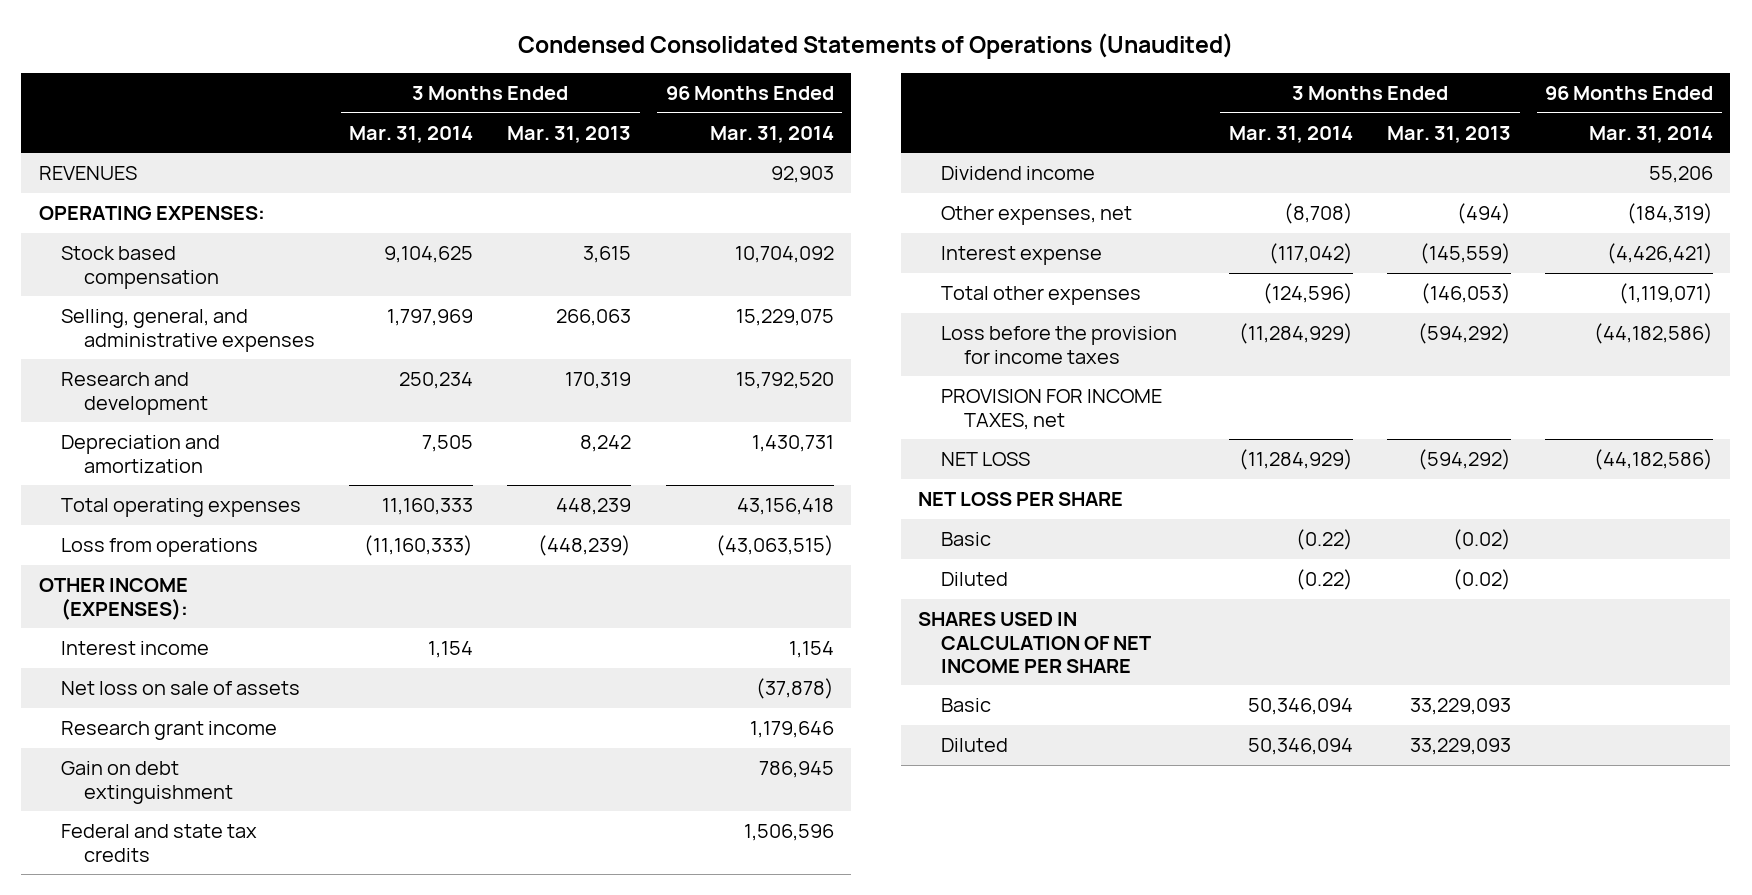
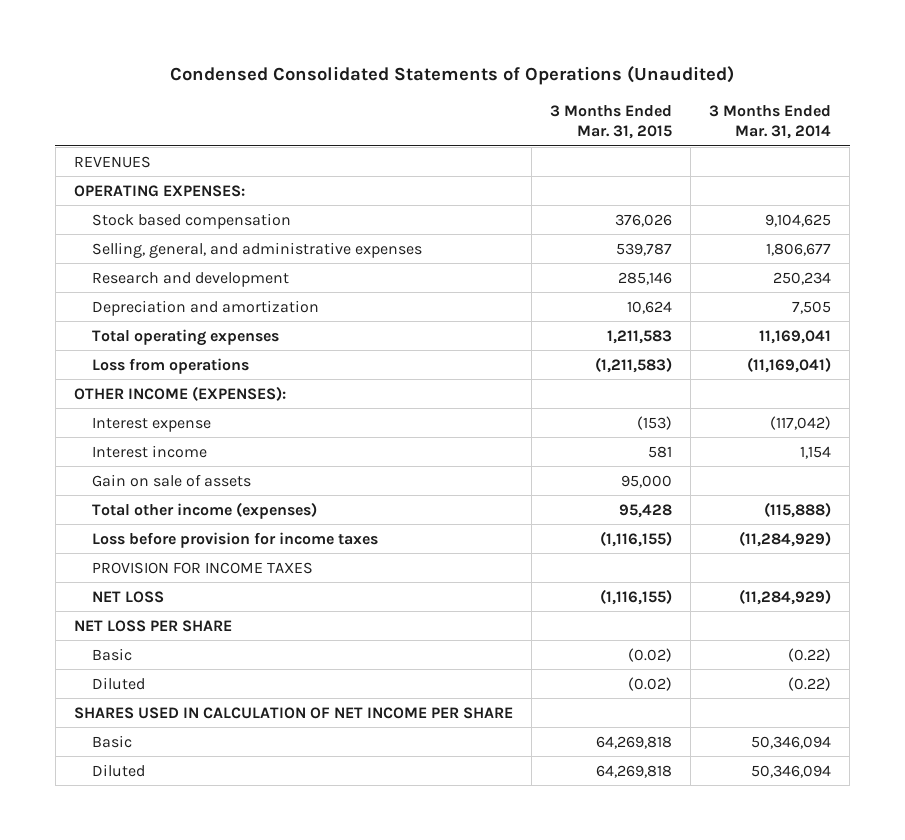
- | 3 Months Ended Mar. 31, 2014 | 3 Months Ended Mar. 31, 2013 | 96 Months Ended Mar. 31, 2014
+ | 3 Months Ended Mar. 31, 2015 | 3 Months Ended Mar. 31, 2014
- Selling, general, and administrative expenses | 1,797,969 | 266,063 | 15,229,075
+ Selling, general, and administrative expenses | 539,787 | 1,806,677
- Total operating expenses | 11,160,333 | 448,239 | 43,156,418
- Loss from operations | (11,160,333) | (448,239) | (43,063,515)
+ Total operating expenses | 1,211,583 | 11,169,041
+ Loss from operations | (1,211,583) | (11,169,041)
- Net loss on sale of assets | | | (37,878)
- Research grant income | | | 1,179,646
- Gain on debt extinguishment | | | 786,945
- Federal and state tax credits | | | 1,506,596
- Dividend income | | | 55,206
- Other expenses, net | (8,708) | (494) | (184,319)
- Total other expenses | (124,596) | (146,053) | (1,119,071)
- Loss before the provision for income taxes | (11,284,929) | (594,292) | (44,182,586)
- PROVISION FOR INCOME TAXES, net
moved down: Interest income | 581 | 1,154
+ Gain on sale of assets | 95,000 |
+ Total other income (expenses) | 95,428 | (115,888)
+ Loss before provision for income taxes | (1,116,155) | (11,284,929)
+ PROVISION FOR INCOME TAXES

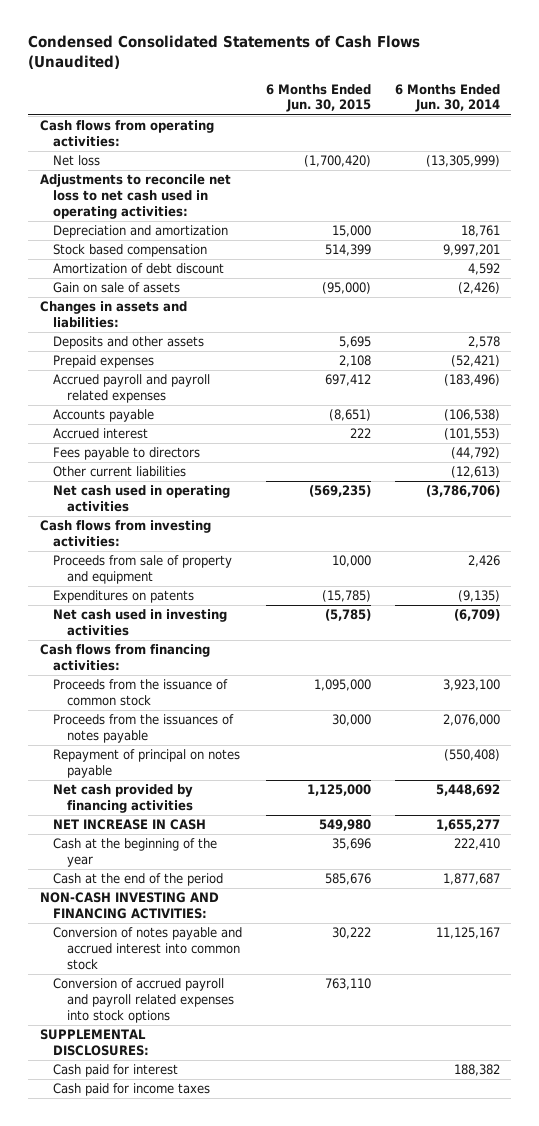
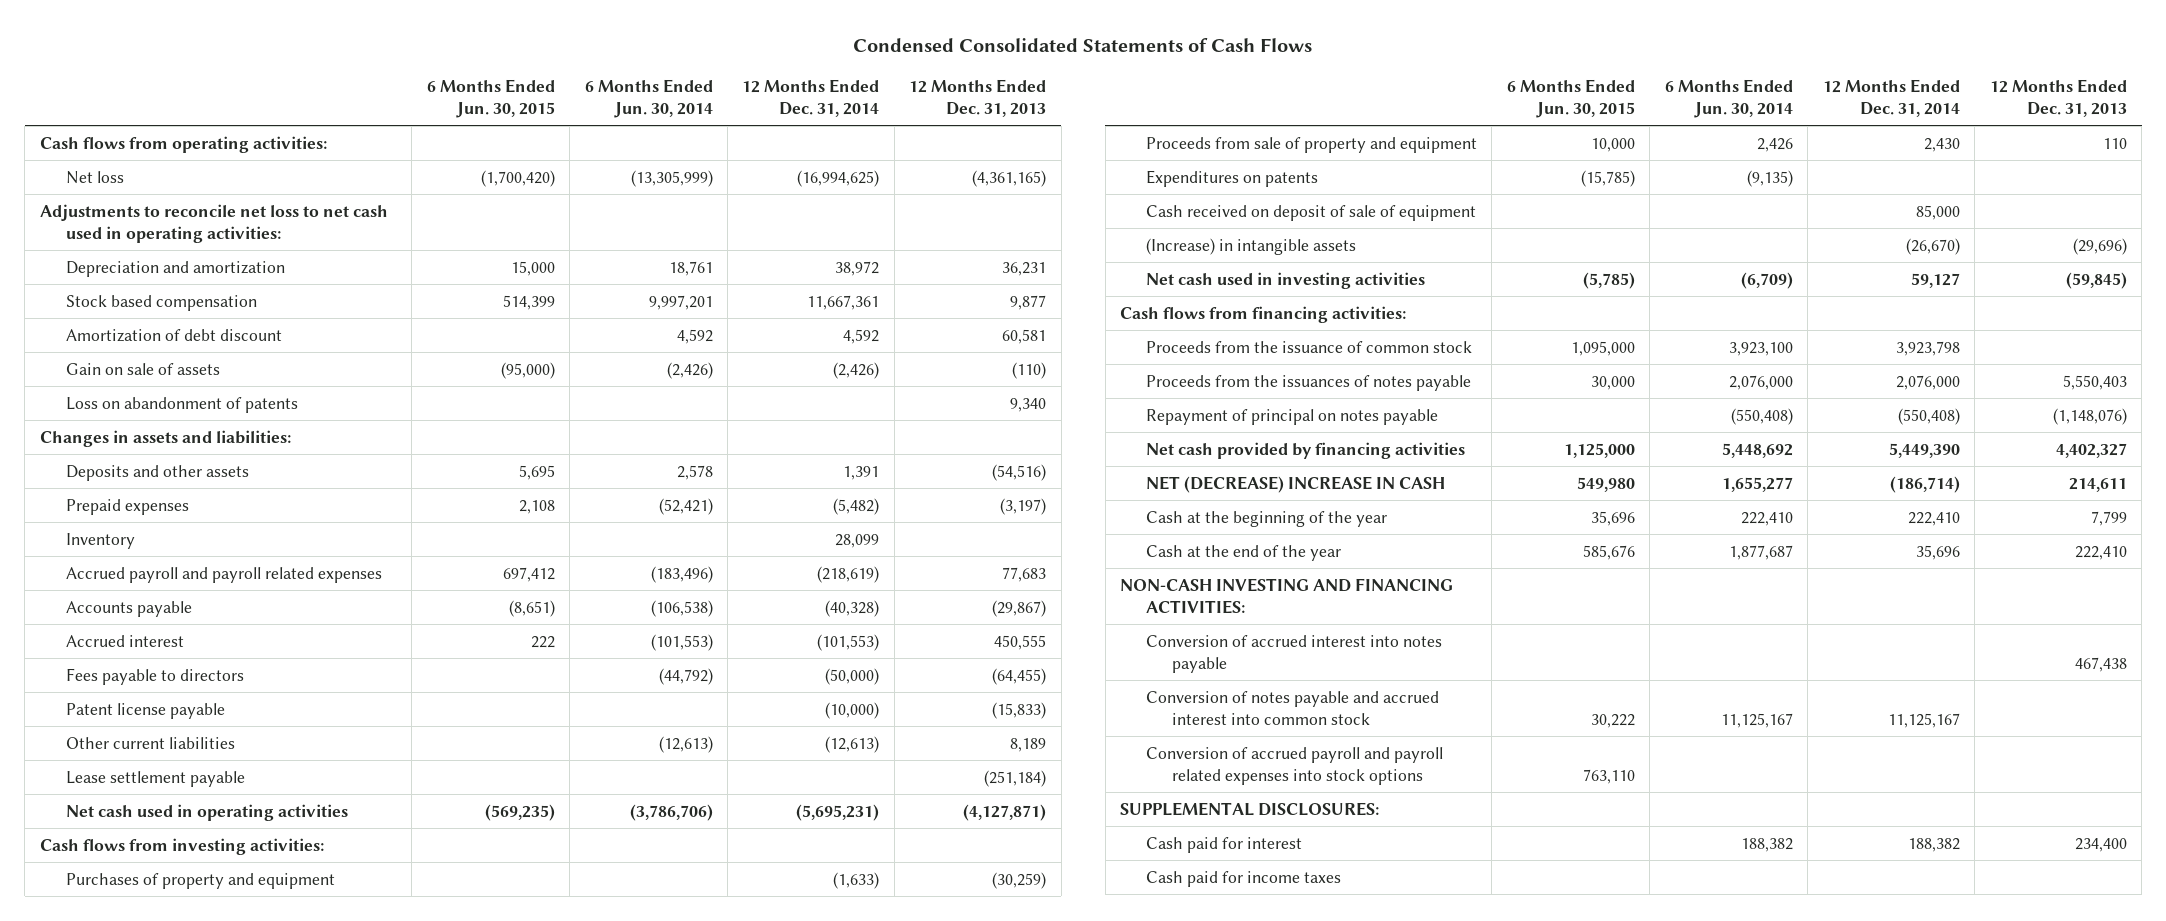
- Condensed Consolidated Statements of Cash Flows (Unaudited)
+ Condensed Consolidated Statements of Cash Flows
- | 6 Months Ended Jun. 30, 2015 | 6 Months Ended Jun. 30, 2014
+ | 6 Months Ended Jun. 30, 2015 | 6 Months Ended Jun. 30, 2014 | 12 Months Ended Dec. 31, 2014 | 12 Months Ended Dec. 31, 2013
+ Loss on abandonment of patents | | | | 9,340
+ Inventory | | | 28,099 |
+ Patent license payable | | | (10,000) | (15,833)
+ Lease settlement payable | | | | (251,184)
+ Purchases of property and equipment | | | (1,633) | (30,259)
+ Cash received on deposit of sale of equipment | | | 85,000 |
+ (Increase) in intangible assets | | | (26,670) | (29,696)
- NET INCREASE IN CASH | 549,980 | 1,655,277
+ NET (DECREASE) INCREASE IN CASH | 549,980 | 1,655,277 | (186,714) | 214,611
- Cash at the end of the period | 585,676 | 1,877,687
+ Cash at the end of the year | 585,676 | 1,877,687 | 35,696 | 222,410
+ Conversion of accrued interest into notes payable | | | | 467,438

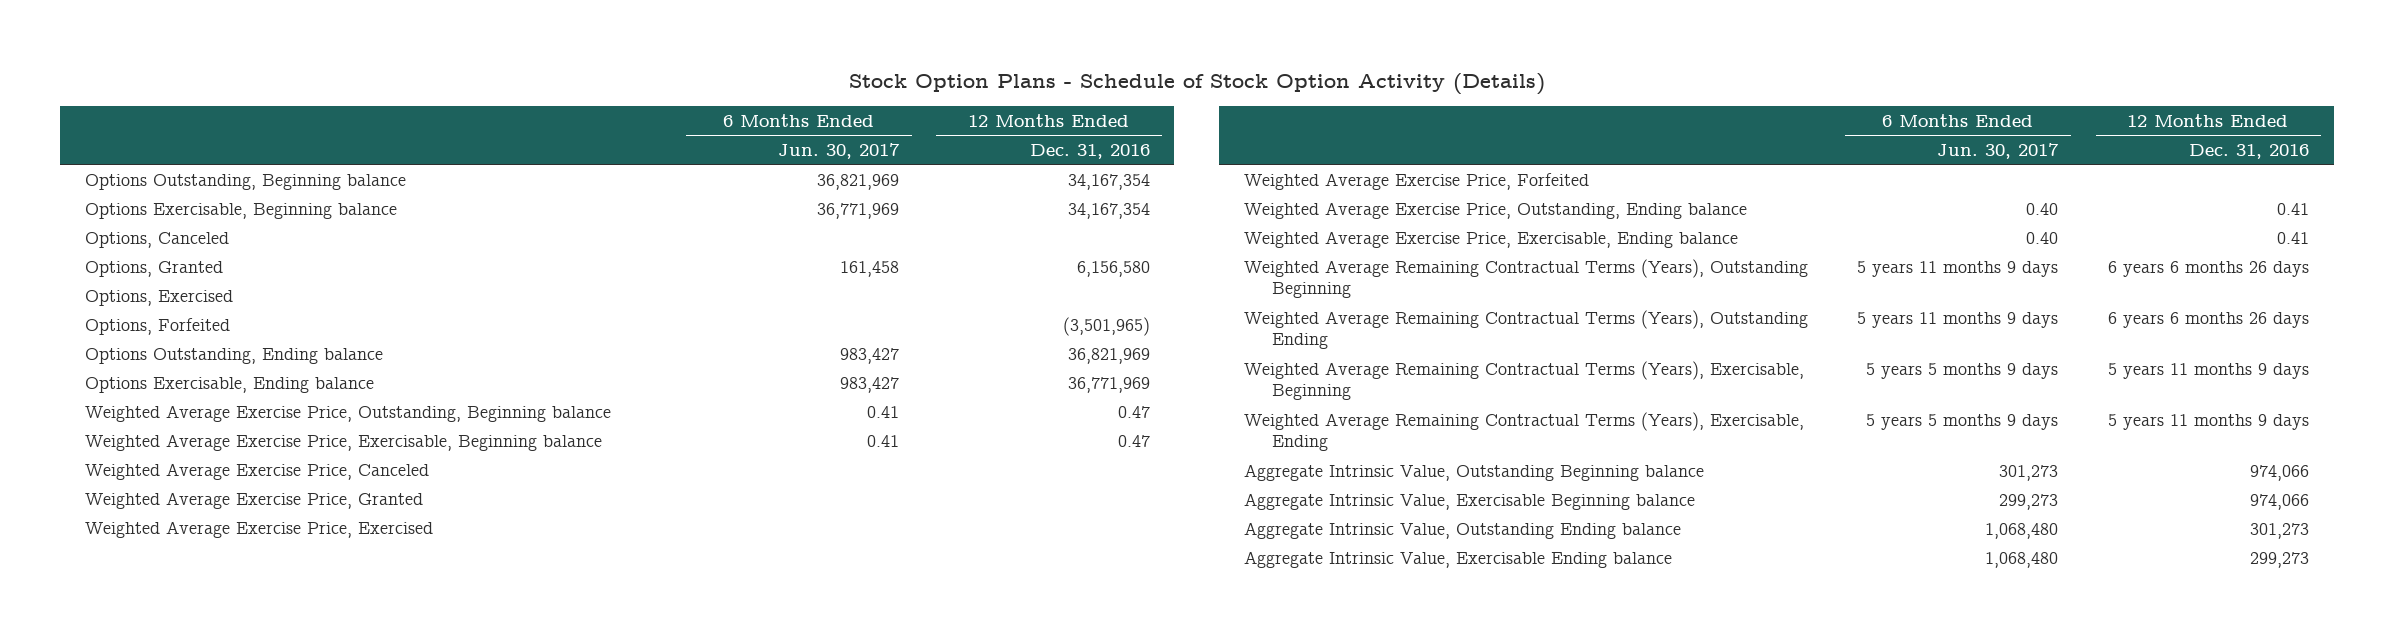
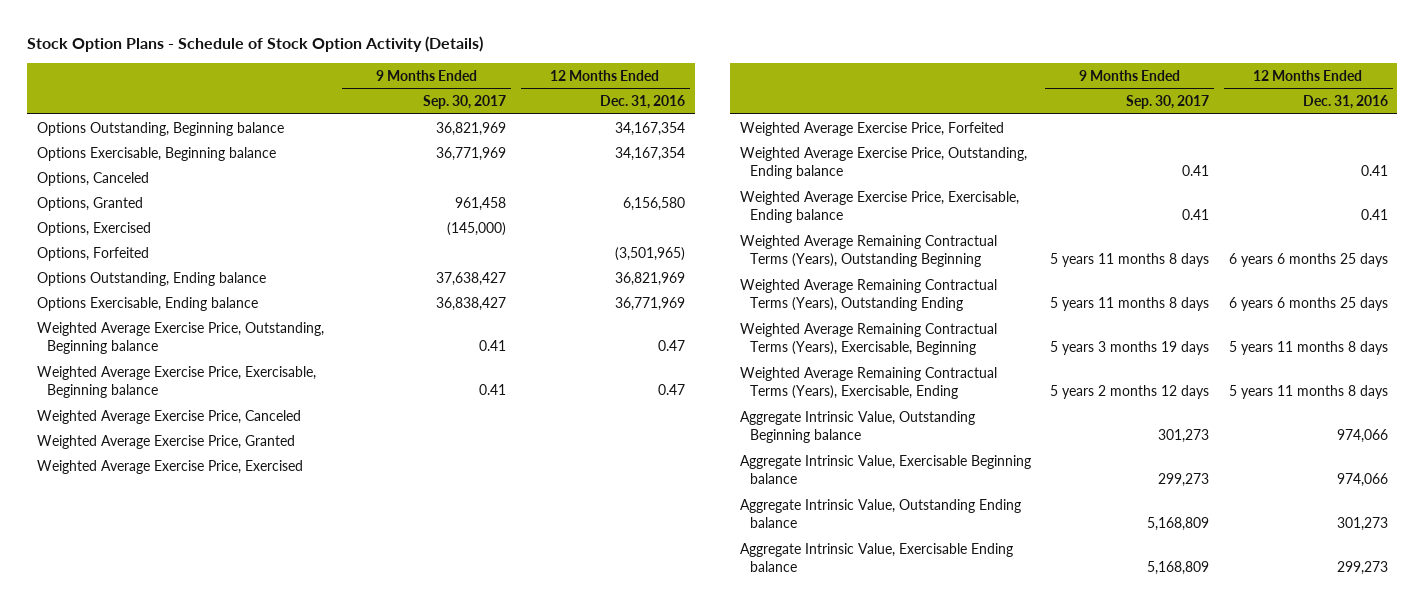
- | 6 Months Ended Jun. 30, 2017 | 12 Months Ended Dec. 31, 2016
+ | 9 Months Ended Sep. 30, 2017 | 12 Months Ended Dec. 31, 2016
- Weighted Average Remaining Contractual Terms (Years), Outstanding Beginning | 5 years 11 months 9 days | 6 years 6 months 26 days
- Weighted Average Remaining Contractual Terms (Years), Outstanding Ending | 5 years 11 months 9 days | 6 years 6 months 26 days
- Weighted Average Remaining Contractual Terms (Years), Exercisable, Beginning | 5 years 5 months 9 days | 5 years 11 months 9 days
- Weighted Average Remaining Contractual Terms (Years), Exercisable, Ending | 5 years 5 months 9 days | 5 years 11 months 9 days
+ Weighted Average Remaining Contractual Terms (Years), Outstanding Beginning | 5 years 11 months 8 days | 6 years 6 months 25 days
+ Weighted Average Remaining Contractual Terms (Years), Outstanding Ending | 5 years 11 months 8 days | 6 years 6 months 25 days
+ Weighted Average Remaining Contractual Terms (Years), Exercisable, Beginning | 5 years 3 months 19 days | 5 years 11 months 8 days
+ Weighted Average Remaining Contractual Terms (Years), Exercisable, Ending | 5 years 2 months 12 days | 5 years 11 months 8 days

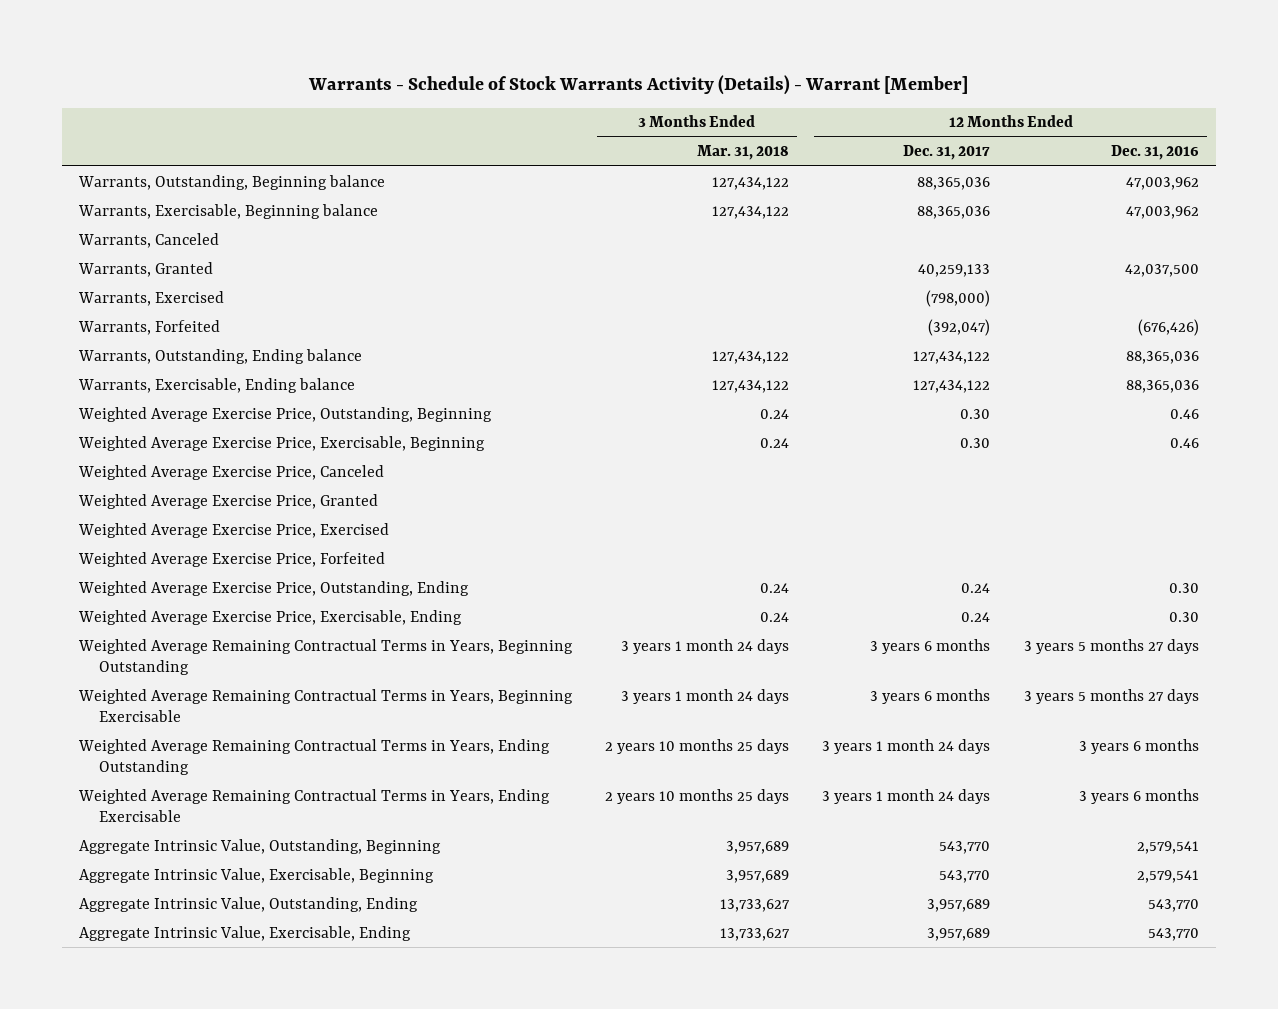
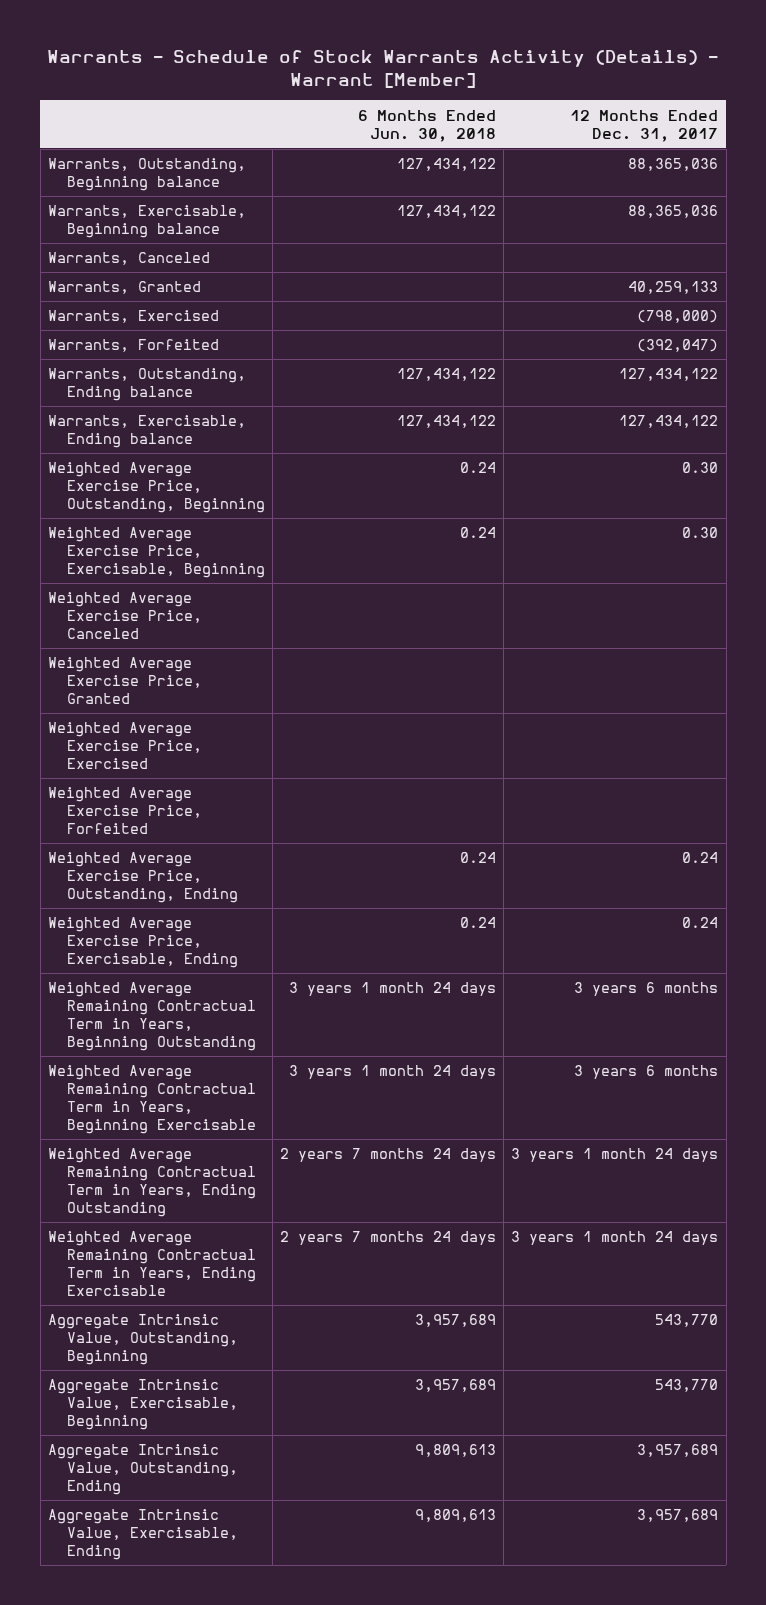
- | 3 Months Ended Mar. 31, 2018 | 12 Months Ended Dec. 31, 2017 | 12 Months Ended Dec. 31, 2016
+ | 6 Months Ended Jun. 30, 2018 | 12 Months Ended Dec. 31, 2017
- Weighted Average Remaining Contractual Terms in Years, Beginning Outstanding | 3 years 1 month 24 days | 3 years 6 months | 3 years 5 months 27 days
- Weighted Average Remaining Contractual Terms in Years, Beginning Exercisable | 3 years 1 month 24 days | 3 years 6 months | 3 years 5 months 27 days
- Weighted Average Remaining Contractual Terms in Years, Ending Outstanding | 2 years 10 months 25 days | 3 years 1 month 24 days | 3 years 6 months
- Weighted Average Remaining Contractual Terms in Years, Ending Exercisable | 2 years 10 months 25 days | 3 years 1 month 24 days | 3 years 6 months
+ Weighted Average Remaining Contractual Term in Years, Beginning Outstanding | 3 years 1 month 24 days | 3 years 6 months
+ Weighted Average Remaining Contractual Term in Years, Beginning Exercisable | 3 years 1 month 24 days | 3 years 6 months
+ Weighted Average Remaining Contractual Term in Years, Ending Outstanding | 2 years 7 months 24 days | 3 years 1 month 24 days
+ Weighted Average Remaining Contractual Term in Years, Ending Exercisable | 2 years 7 months 24 days | 3 years 1 month 24 days

